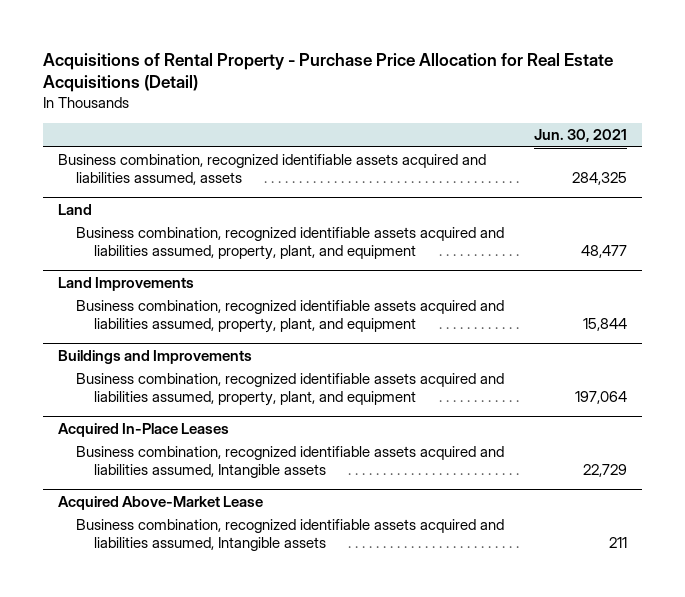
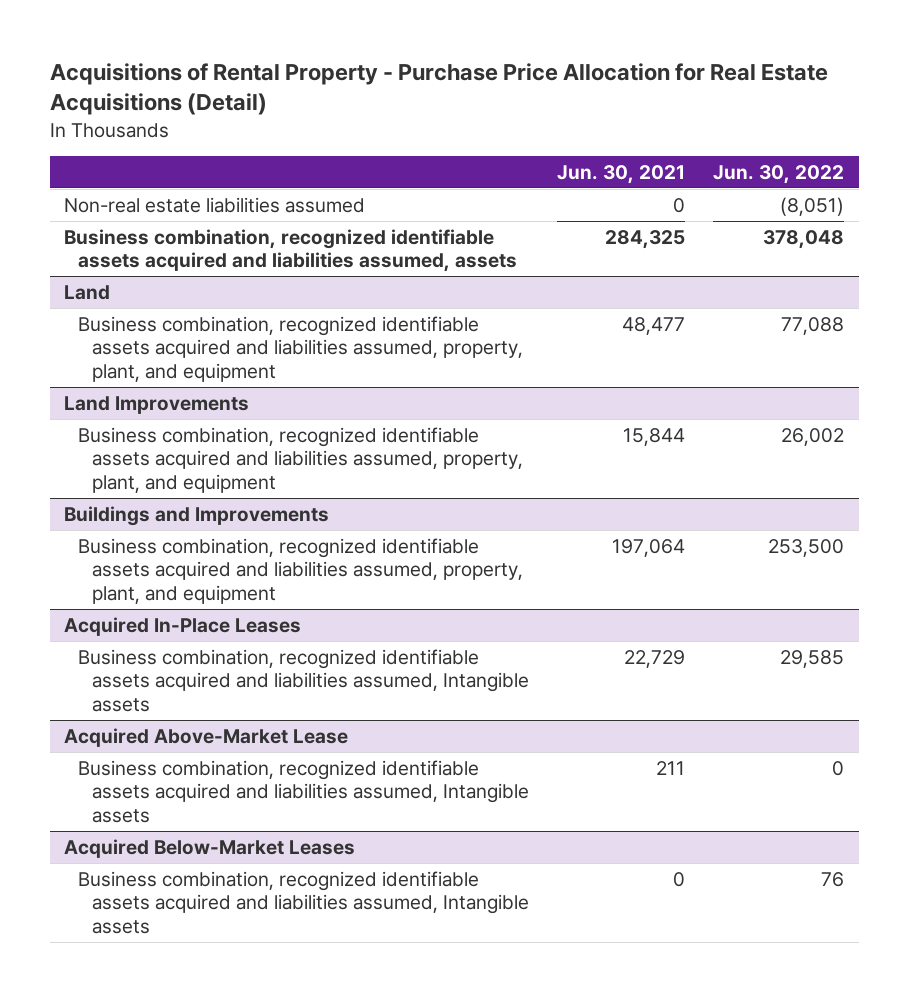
- | Jun. 30, 2021
+ | Jun. 30, 2021 | Jun. 30, 2022
+ Non-real estate liabilities assumed | 0 | (8,051)
+ Acquired Below-Market Leases
+ Business combination, recognized identifiable assets acquired and liabilities assumed, Intangible assets | 0 | 76

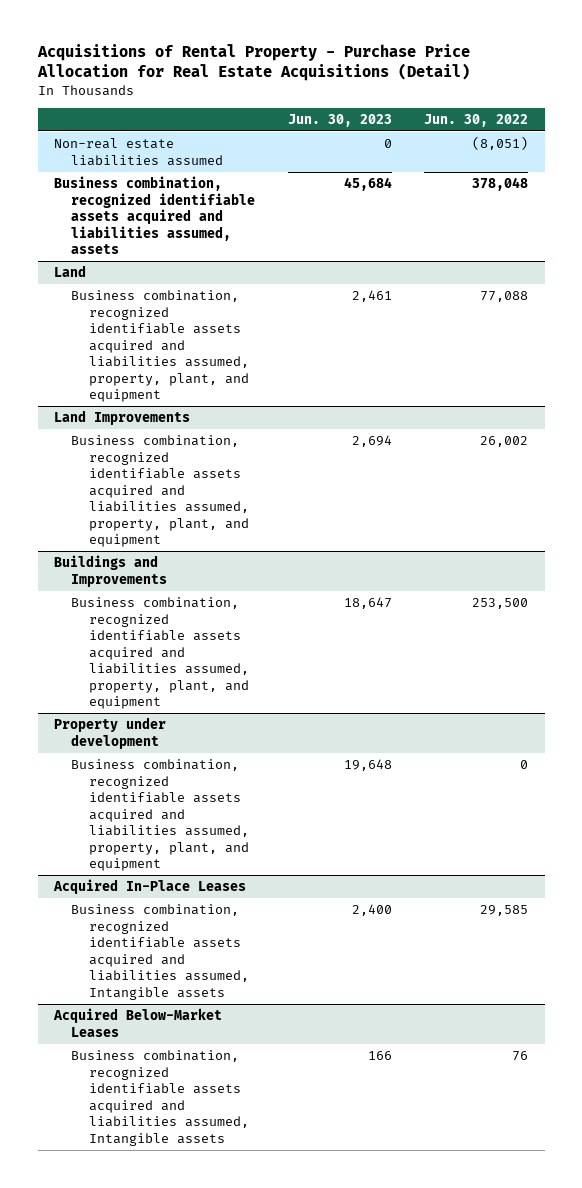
- | Jun. 30, 2021 | Jun. 30, 2022
+ | Jun. 30, 2023 | Jun. 30, 2022
+ Property under development
+ Business combination, recognized identifiable assets acquired and liabilities assumed, property, plant, and equipment | 19,648 | 0
- Acquired Above-Market Lease
- Business combination, recognized identifiable assets acquired and liabilities assumed, Intangible assets | 211 | 0

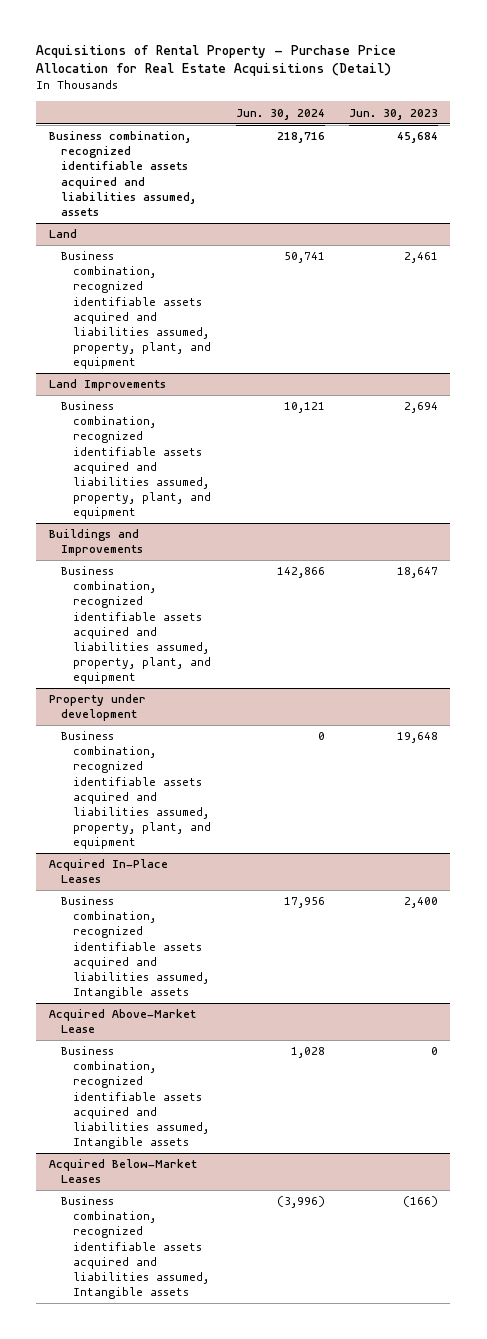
- | Jun. 30, 2023 | Jun. 30, 2022
+ | Jun. 30, 2024 | Jun. 30, 2023
- Non-real estate liabilities assumed | 0 | (8,051)
+ Acquired Above-Market Lease
+ Business combination, recognized identifiable assets acquired and liabilities assumed, Intangible assets | 1,028 | 0
@ Acquired Below-Market Leases
- Business combination, recognized identifiable assets acquired and liabilities assumed, Intangible assets | 166 | 76
+ Business combination, recognized identifiable assets acquired and liabilities assumed, Intangible assets | (3,996) | (166)

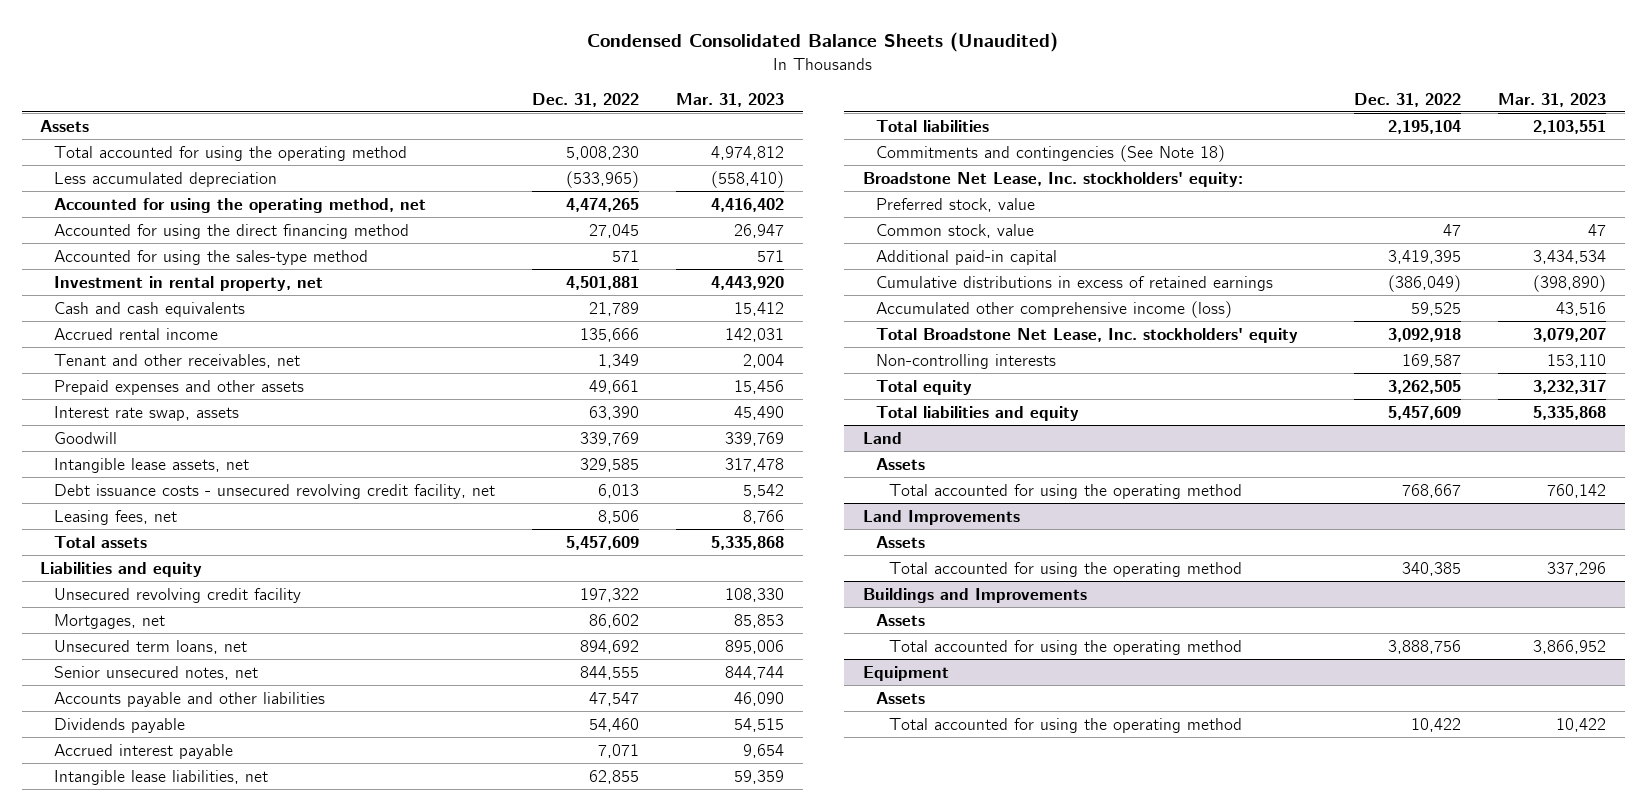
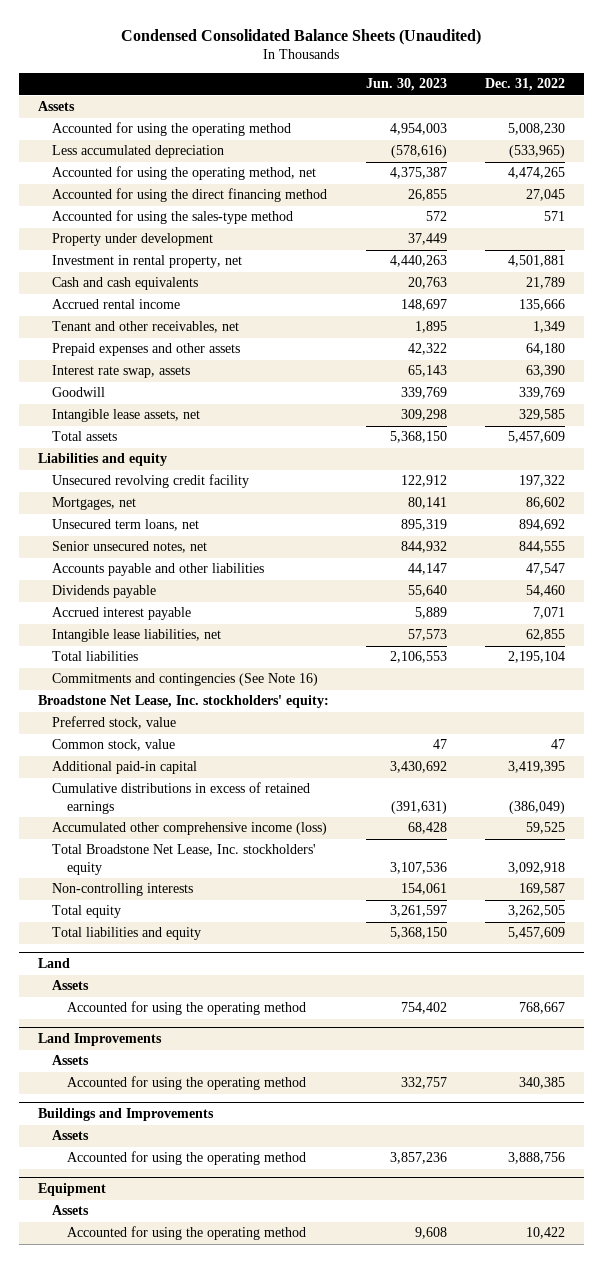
- | Dec. 31, 2022 | Mar. 31, 2023
+ | Jun. 30, 2023 | Dec. 31, 2022
- Total accounted for using the operating method | 5,008,230 | 4,974,812
+ Accounted for using the operating method | 4,954,003 | 5,008,230
+ Property under development | 37,449 |
- Prepaid expenses and other assets | 49,661 | 15,456
+ Prepaid expenses and other assets | 42,322 | 64,180
- Debt issuance costs - unsecured revolving credit facility, net | 6,013 | 5,542
- Leasing fees, net | 8,506 | 8,766
- Commitments and contingencies (See Note 18)
+ Commitments and contingencies (See Note 16)
@ Land
- Total accounted for using the operating method | 768,667 | 760,142
+ Accounted for using the operating method | 754,402 | 768,667
@ Land Improvements
- Total accounted for using the operating method | 340,385 | 337,296
+ Accounted for using the operating method | 332,757 | 340,385
@ Buildings and Improvements
- Total accounted for using the operating method | 3,888,756 | 3,866,952
+ Accounted for using the operating method | 3,857,236 | 3,888,756
@ Equipment
- Total accounted for using the operating method | 10,422 | 10,422
+ Accounted for using the operating method | 9,608 | 10,422

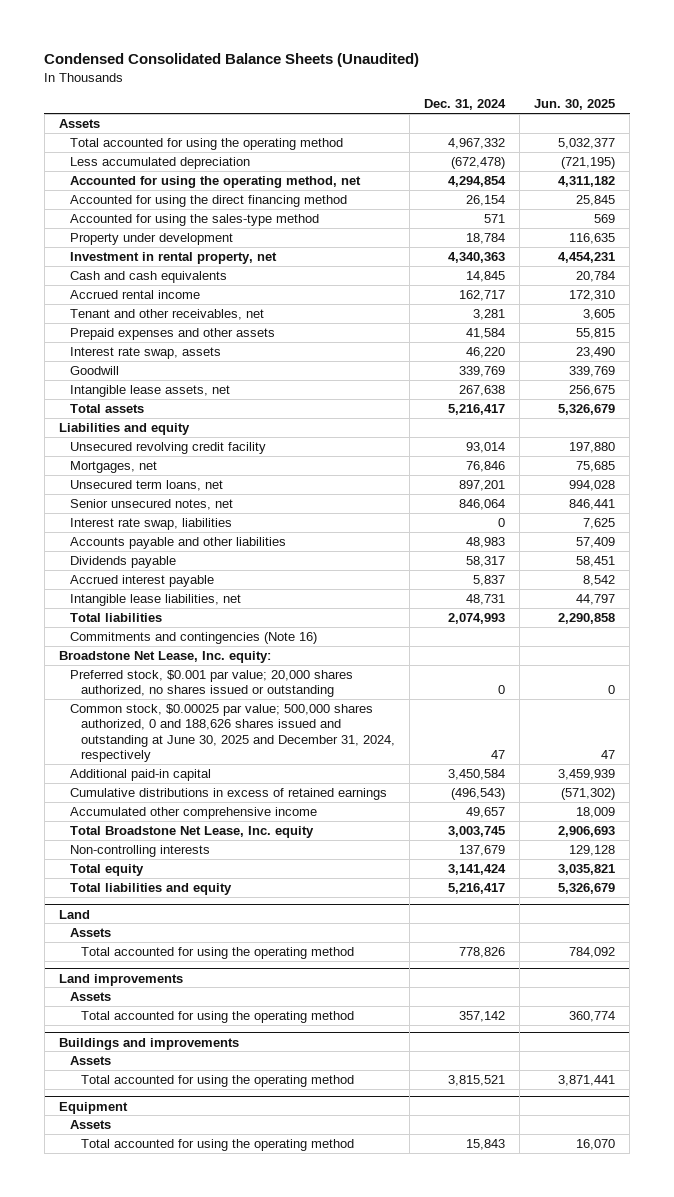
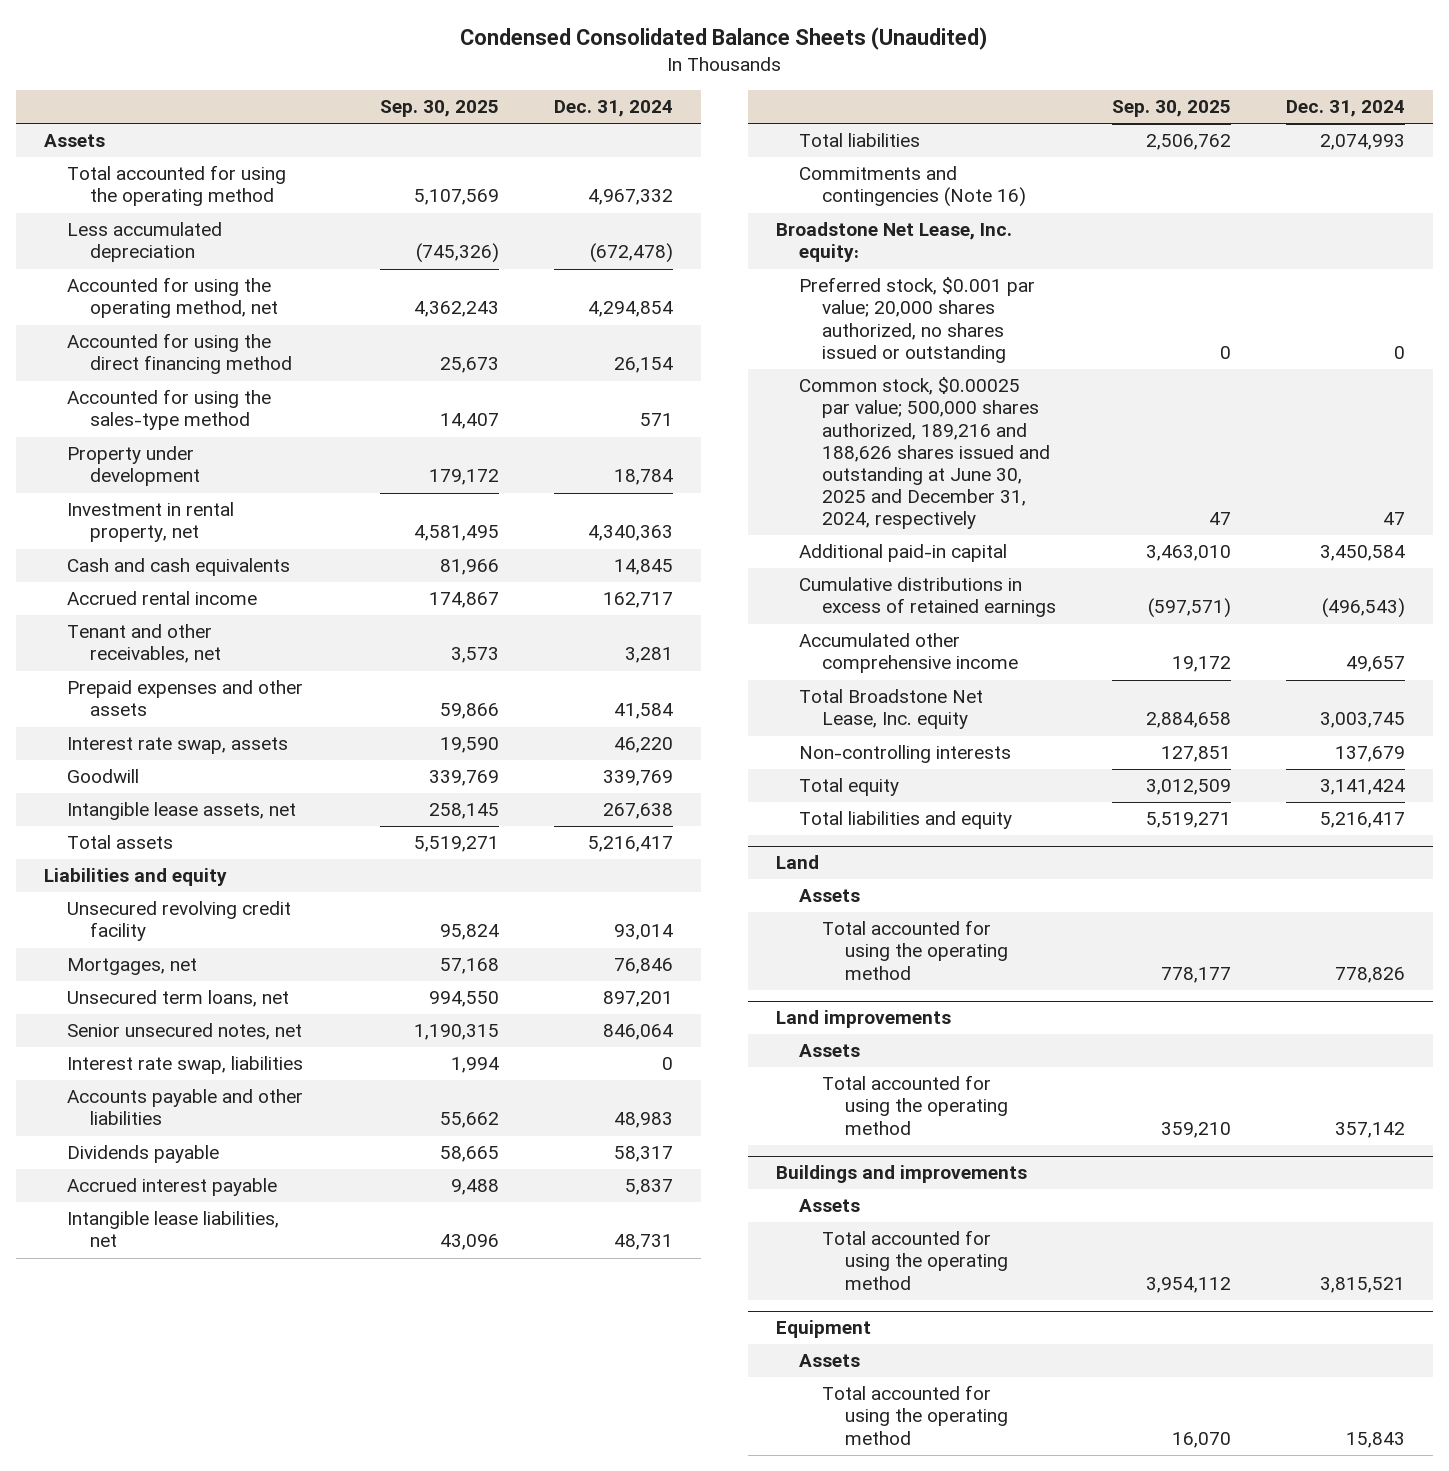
- | Dec. 31, 2024 | Jun. 30, 2025
+ | Sep. 30, 2025 | Dec. 31, 2024
- Common stock, $0.00025 par value; 500,000 shares authorized, 0 and 188,626 shares issued and outstanding at June 30, 2025 and December 31, 2024, respectively | 47 | 47
+ Common stock, $0.00025 par value; 500,000 shares authorized, 189,216 and 188,626 shares issued and outstanding at June 30, 2025 and December 31, 2024, respectively | 47 | 47

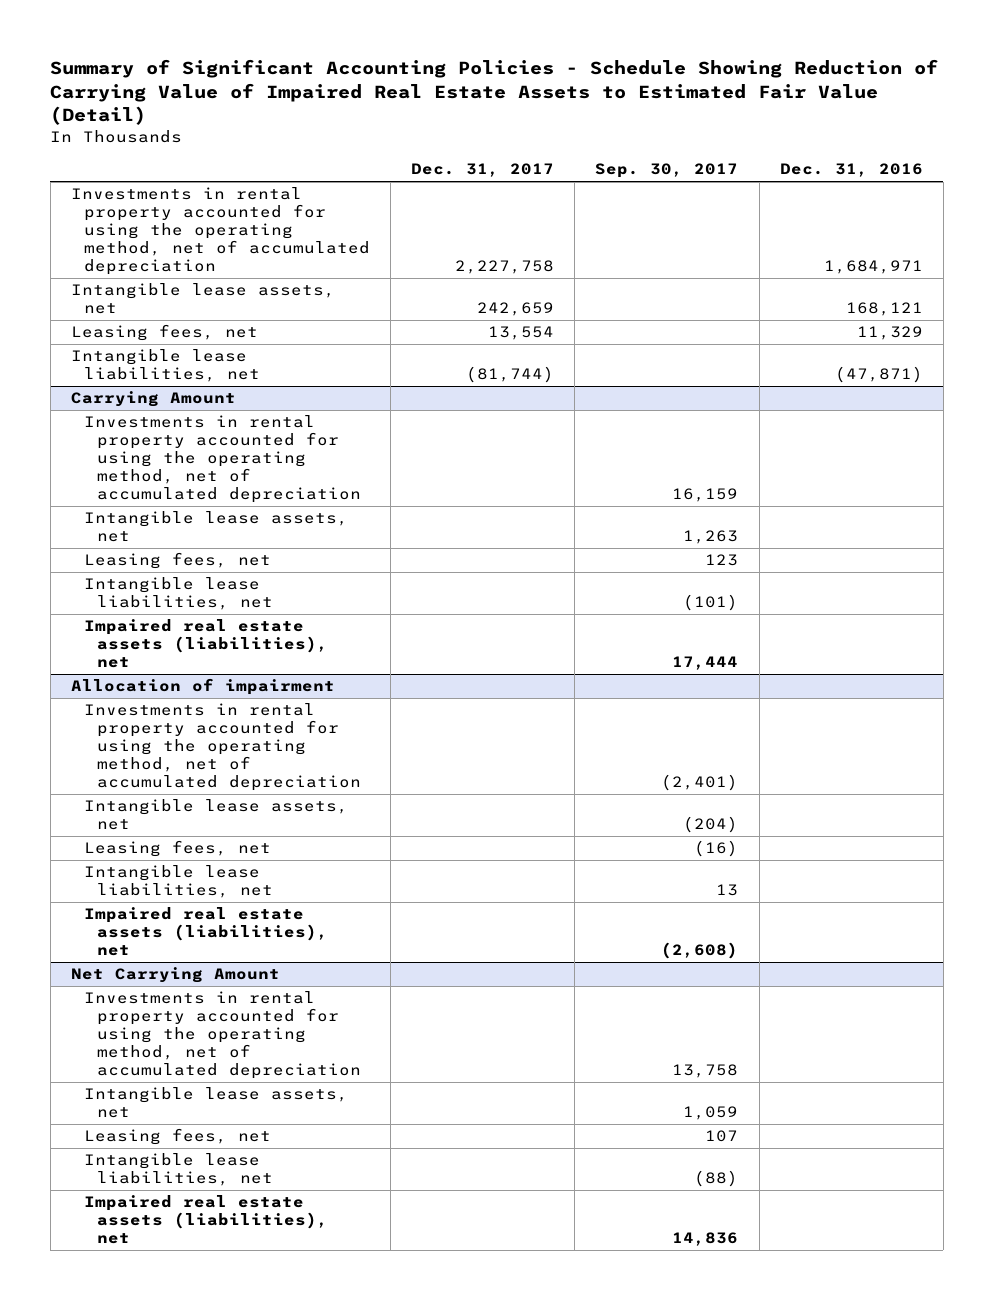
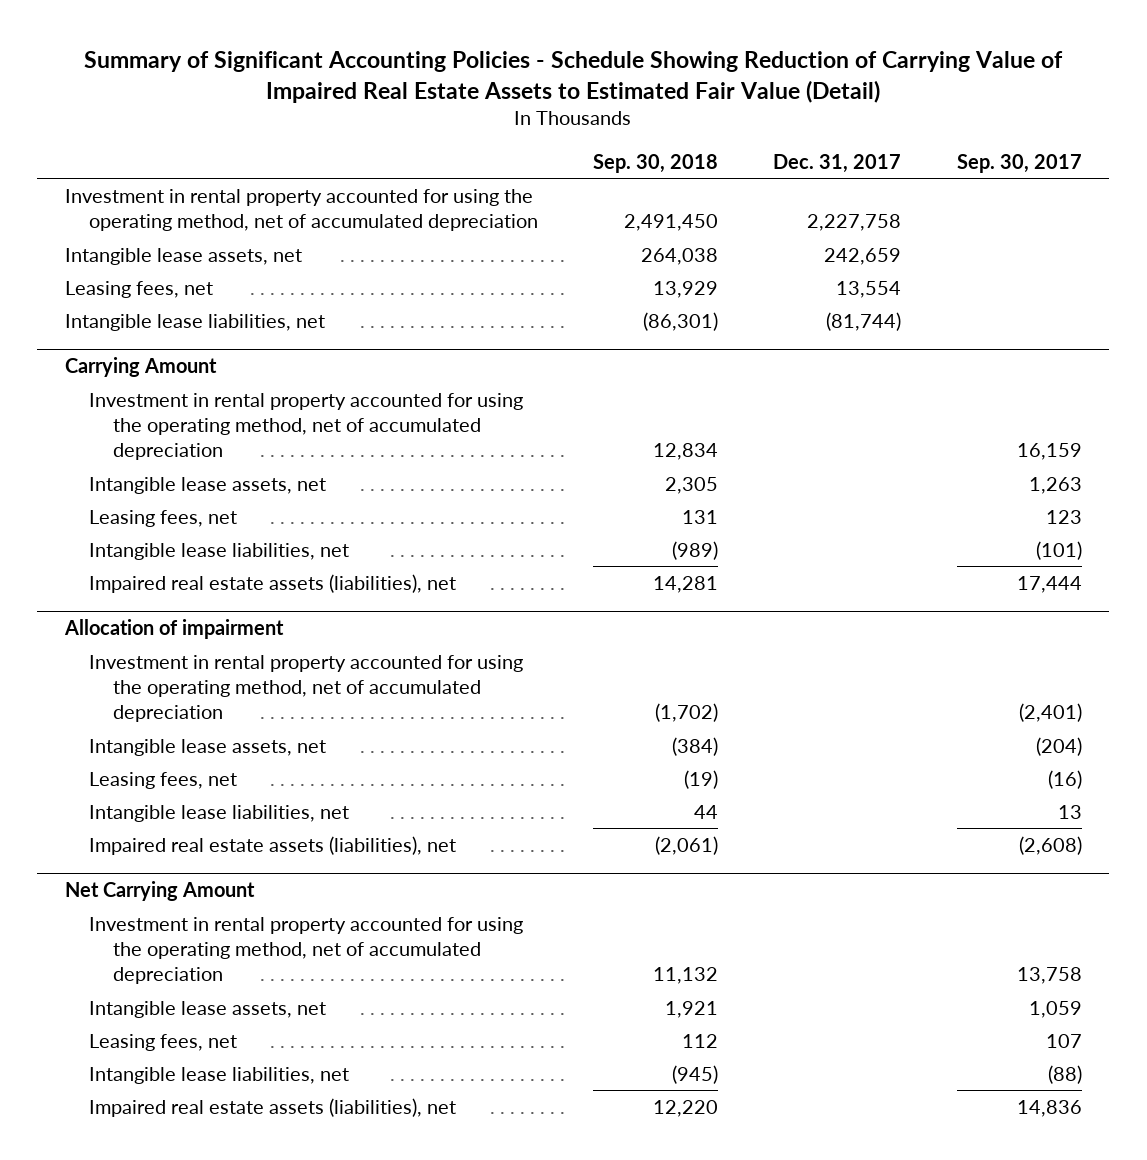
- | Dec. 31, 2017 | Sep. 30, 2017 | Dec. 31, 2016
+ | Sep. 30, 2018 | Dec. 31, 2017 | Sep. 30, 2017
- Investments in rental property accounted for using the operating method, net of accumulated depreciation | 2,227,758 | | 1,684,971
+ Investment in rental property accounted for using the operating method, net of accumulated depreciation | 2,491,450 | 2,227,758 |
@ Carrying Amount
- Investments in rental property accounted for using the operating method, net of accumulated depreciation | | 16,159 |
+ Investment in rental property accounted for using the operating method, net of accumulated depreciation | 12,834 | | 16,159
@ Allocation of impairment
- Investments in rental property accounted for using the operating method, net of accumulated depreciation | | (2,401) |
+ Investment in rental property accounted for using the operating method, net of accumulated depreciation | (1,702) | | (2,401)
@ Net Carrying Amount
- Investments in rental property accounted for using the operating method, net of accumulated depreciation | | 13,758 |
+ Investment in rental property accounted for using the operating method, net of accumulated depreciation | 11,132 | | 13,758

